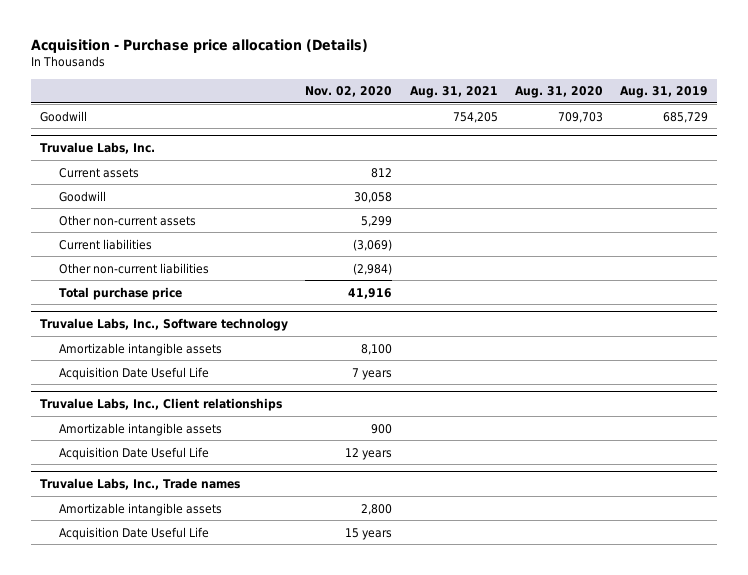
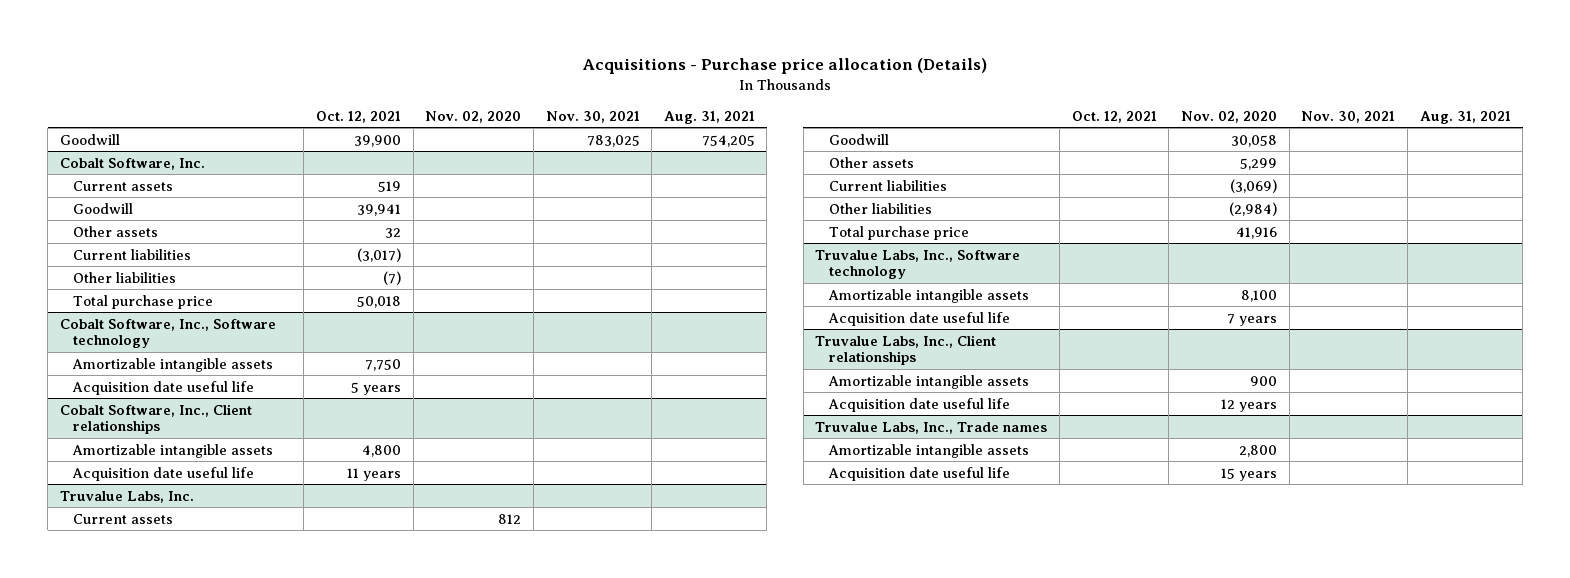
- Acquisition - Purchase price allocation (Details)
+ Acquisitions - Purchase price allocation (Details)
- | Nov. 02, 2020 | Aug. 31, 2021 | Aug. 31, 2020 | Aug. 31, 2019
+ | Oct. 12, 2021 | Nov. 02, 2020 | Nov. 30, 2021 | Aug. 31, 2021
+ Cobalt Software, Inc.
+ Current assets | 519 | | |
+ Goodwill | 39,941 | | |
+ Other assets | 32 | | |
+ Current liabilities | (3,017) | | |
+ Other liabilities | (7) | | |
+ Total purchase price | 50,018 | | |
+ Cobalt Software, Inc., Software technology
+ Amortizable intangible assets | 7,750 | | |
+ Acquisition date useful life | 5 years | | |
+ Cobalt Software, Inc., Client relationships
+ Amortizable intangible assets | 4,800 | | |
+ Acquisition date useful life | 11 years | | |
@ Truvalue Labs, Inc.
- Other non-current assets | 5,299 | | |
+ Other assets | | 5,299 | |
- Other non-current liabilities | (2,984) | | |
+ Other liabilities | | (2,984) | |
@ Truvalue Labs, Inc., Software technology
- Acquisition Date Useful Life | 7 years | | |
+ Acquisition date useful life | | 7 years | |
@ Truvalue Labs, Inc., Client relationships
- Acquisition Date Useful Life | 12 years | | |
+ Acquisition date useful life | | 12 years | |
@ Truvalue Labs, Inc., Trade names
- Acquisition Date Useful Life | 15 years | | |
+ Acquisition date useful life | | 15 years | |

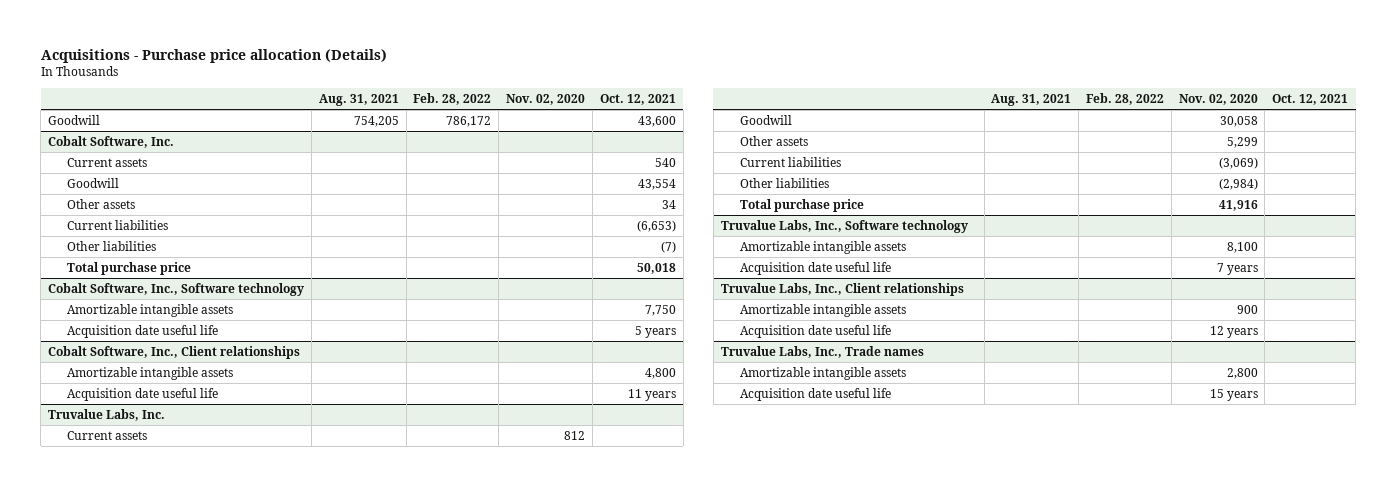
- | Oct. 12, 2021 | Nov. 02, 2020 | Nov. 30, 2021 | Aug. 31, 2021
+ | Aug. 31, 2021 | Feb. 28, 2022 | Nov. 02, 2020 | Oct. 12, 2021
- Goodwill | 39,900 | | 783,025 | 754,205
+ Goodwill | 754,205 | 786,172 | | 43,600
@ Cobalt Software, Inc.
- Current assets | 519 | | |
- Goodwill | 39,941 | | |
- Other assets | 32 | | |
- Current liabilities | (3,017) | | |
+ Current assets | | | | 540
+ Goodwill | | | | 43,554
+ Other assets | | | | 34
+ Current liabilities | | | | (6,653)

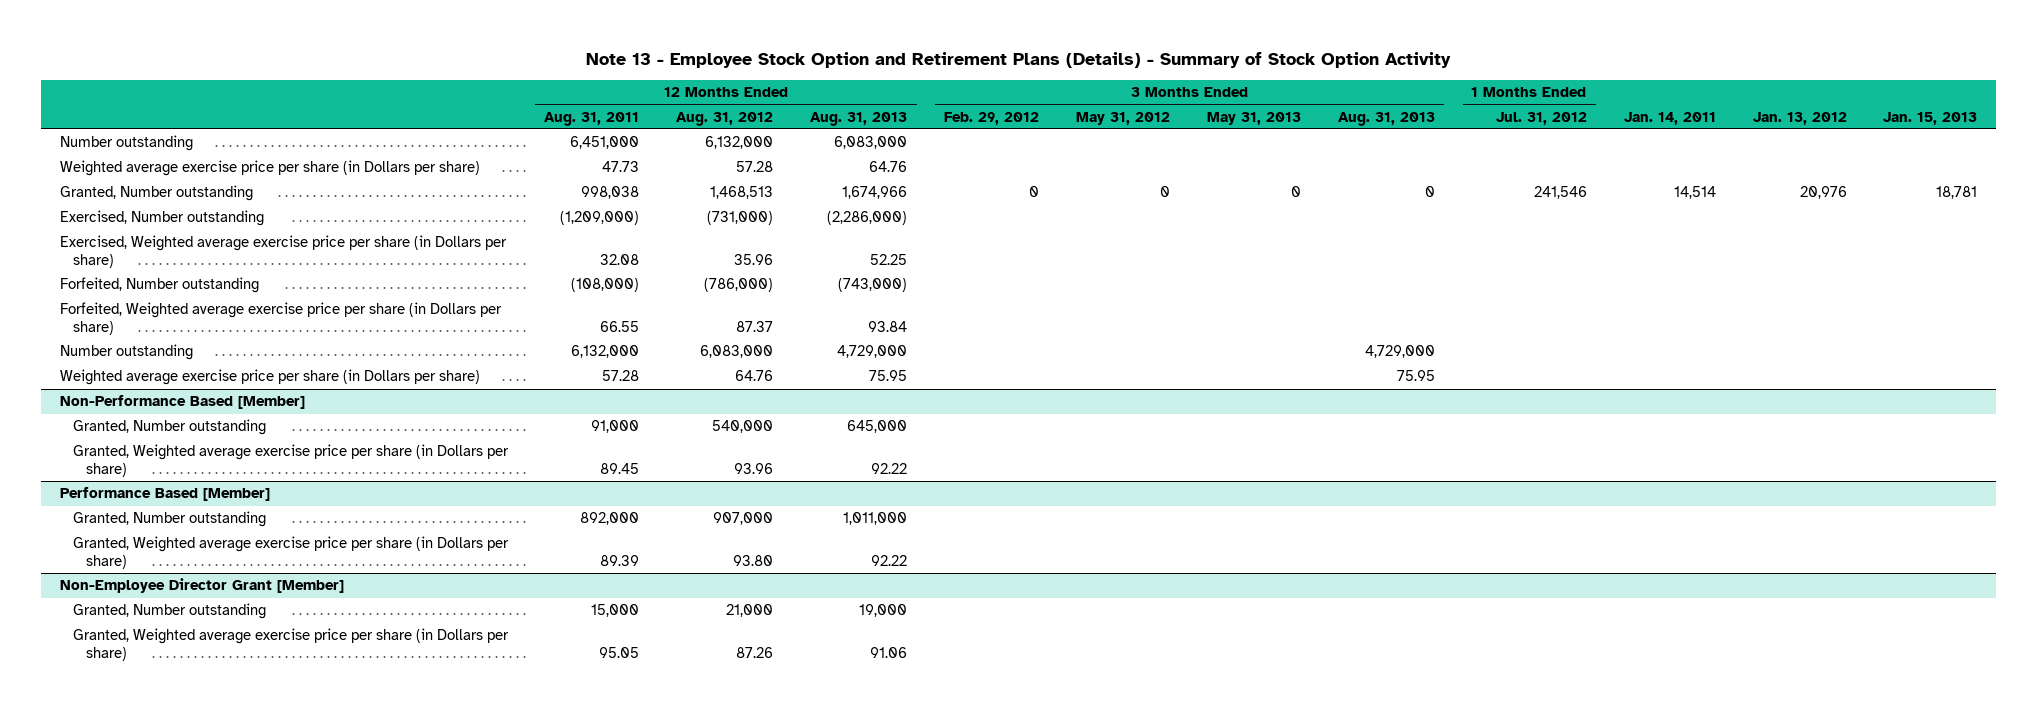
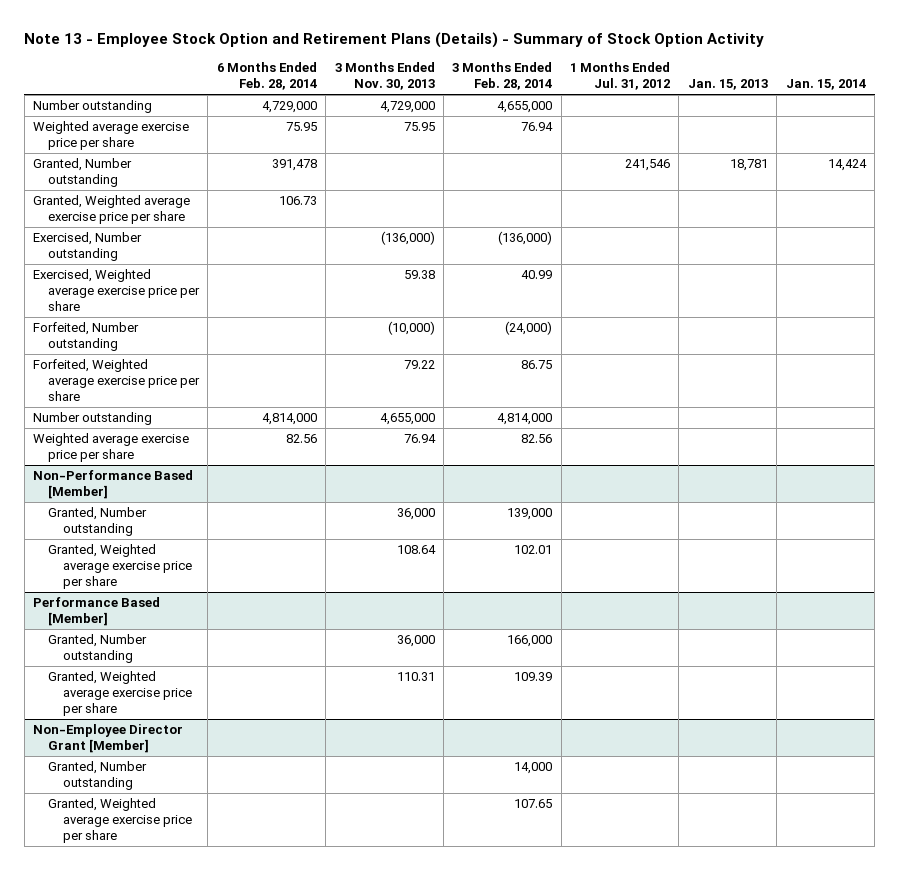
- | 12 Months Ended Aug. 31, 2011 | 12 Months Ended Aug. 31, 2012 | 12 Months Ended Aug. 31, 2013 | 3 Months Ended Feb. 29, 2012 | 3 Months Ended May 31, 2012 | 3 Months Ended May 31, 2013 | 3 Months Ended Aug. 31, 2013 | 1 Months Ended Jul. 31, 2012 | Jan. 14, 2011 | Jan. 13, 2012 | Jan. 15, 2013
+ | 6 Months Ended Feb. 28, 2014 | 3 Months Ended Nov. 30, 2013 | 3 Months Ended Feb. 28, 2014 | 1 Months Ended Jul. 31, 2012 | Jan. 15, 2013 | Jan. 15, 2014
- Weighted average exercise price per share (in Dollars per share) | 47.73 | 57.28 | 64.76 | | | | | | | |
+ Weighted average exercise price per share | 75.95 | 75.95 | 76.94 | | |
+ Granted, Weighted average exercise price per share | 106.73 | | | | |
- Exercised, Weighted average exercise price per share (in Dollars per share) | 32.08 | 35.96 | 52.25 | | | | | | | |
+ Exercised, Weighted average exercise price per share | | 59.38 | 40.99 | | |
- Forfeited, Weighted average exercise price per share (in Dollars per share) | 66.55 | 87.37 | 93.84 | | | | | | | |
+ Forfeited, Weighted average exercise price per share | | 79.22 | 86.75 | | |
- Weighted average exercise price per share (in Dollars per share) | 57.28 | 64.76 | 75.95 | | | | 75.95 | | | |
+ Weighted average exercise price per share | 82.56 | 76.94 | 82.56 | | |
@ Non-Performance Based [Member]
- Granted, Weighted average exercise price per share (in Dollars per share) | 89.45 | 93.96 | 92.22 | | | | | | | |
+ Granted, Weighted average exercise price per share | | 108.64 | 102.01 | | |
@ Performance Based [Member]
- Granted, Weighted average exercise price per share (in Dollars per share) | 89.39 | 93.80 | 92.22 | | | | | | | |
+ Granted, Weighted average exercise price per share | | 110.31 | 109.39 | | |
@ Non-Employee Director Grant [Member]
- Granted, Weighted average exercise price per share (in Dollars per share) | 95.05 | 87.26 | 91.06 | | | | | | | |
+ Granted, Weighted average exercise price per share | | | 107.65 | | |

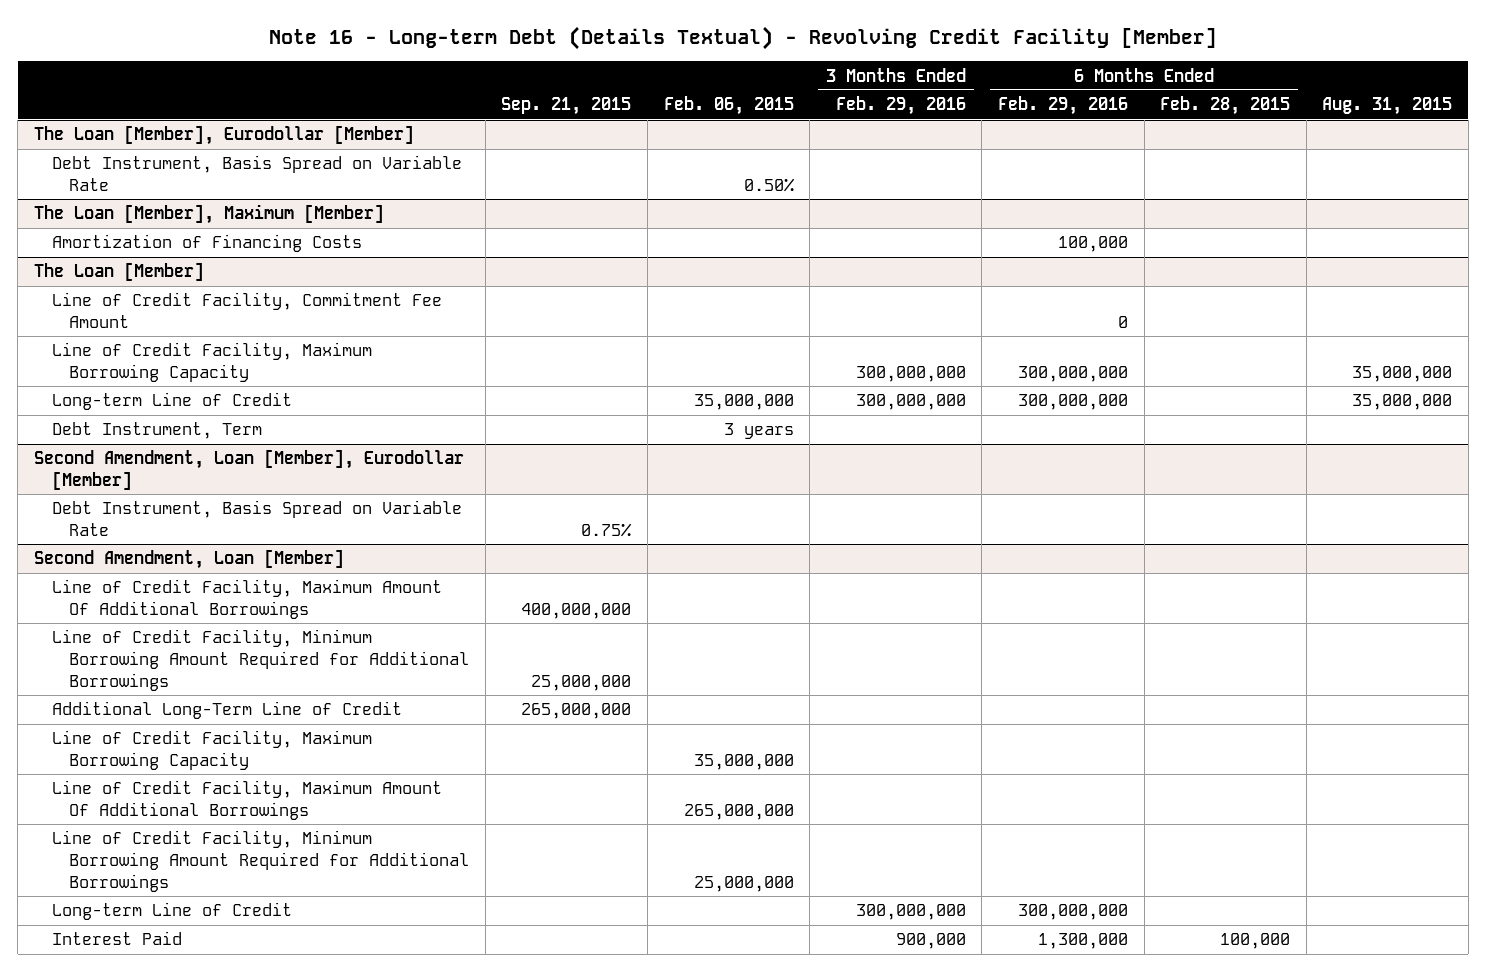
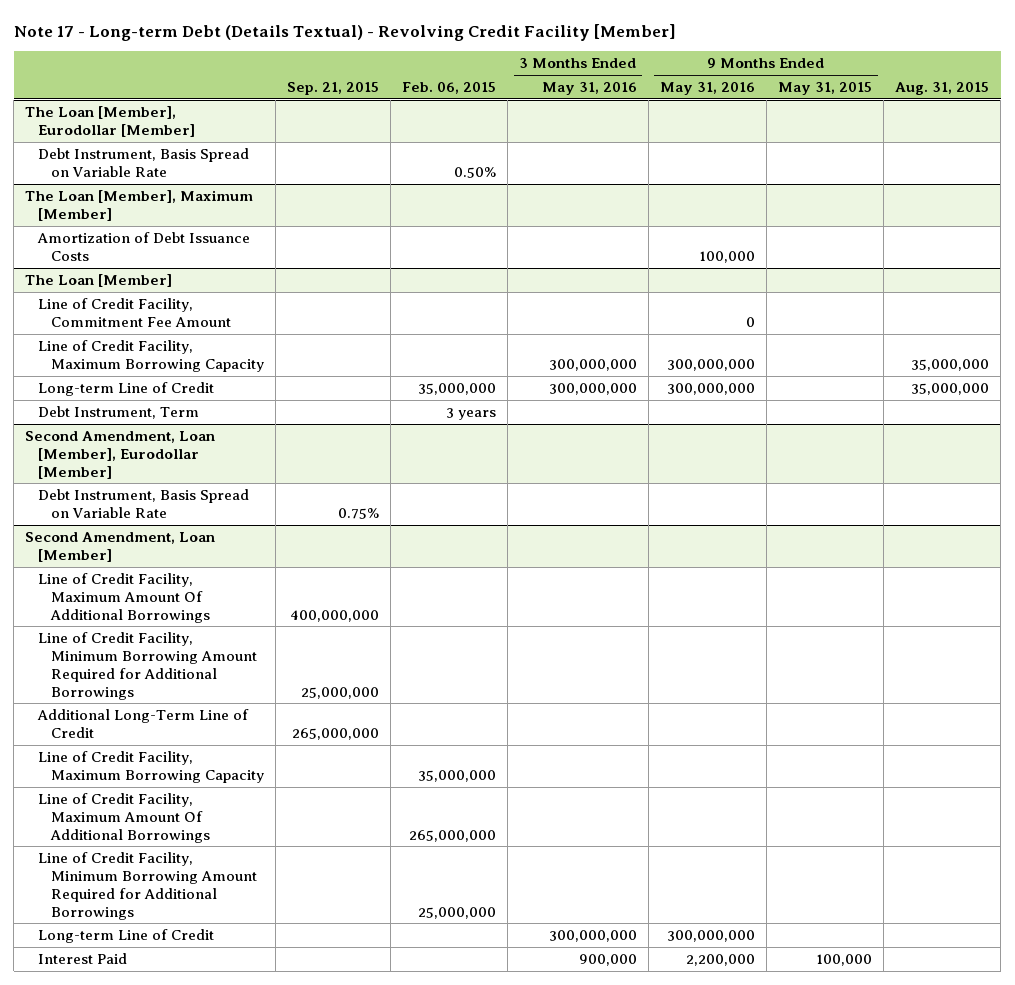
- Note 16 - Long-term Debt (Details Textual) - Revolving Credit Facility [Member]
+ Note 17 - Long-term Debt (Details Textual) - Revolving Credit Facility [Member]
- | Sep. 21, 2015 | Feb. 06, 2015 | 3 Months Ended Feb. 29, 2016 | 6 Months Ended Feb. 29, 2016 | 6 Months Ended Feb. 28, 2015 | Aug. 31, 2015
+ | Sep. 21, 2015 | Feb. 06, 2015 | 3 Months Ended May 31, 2016 | 9 Months Ended May 31, 2016 | 9 Months Ended May 31, 2015 | Aug. 31, 2015
@ The Loan [Member], Maximum [Member]
- Amortization of Financing Costs | | | | 100,000 | |
+ Amortization of Debt Issuance Costs | | | | 100,000 | |

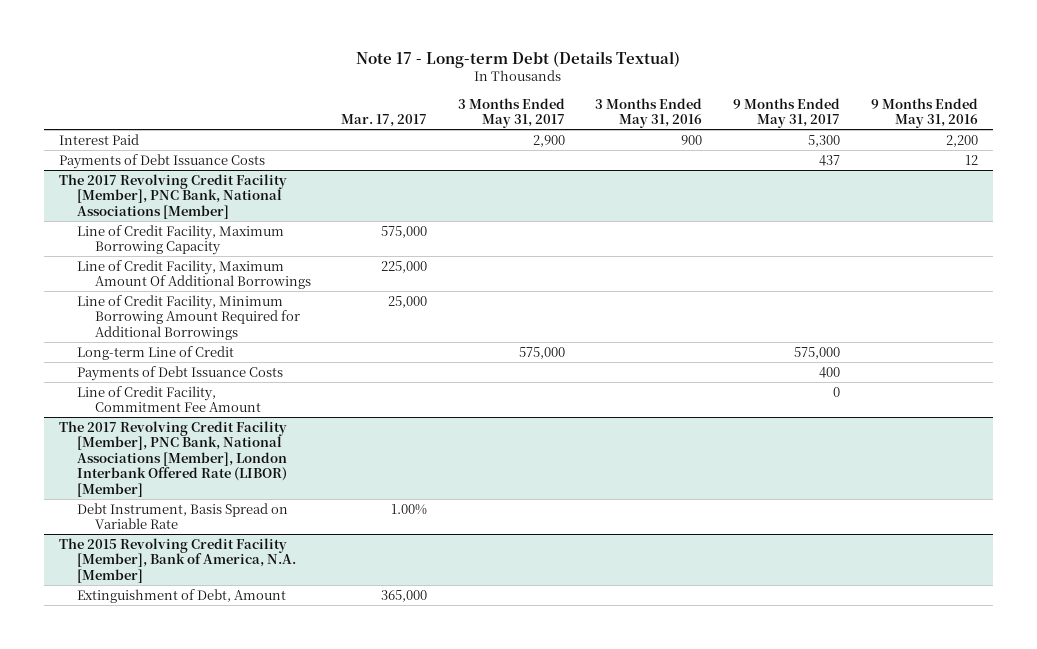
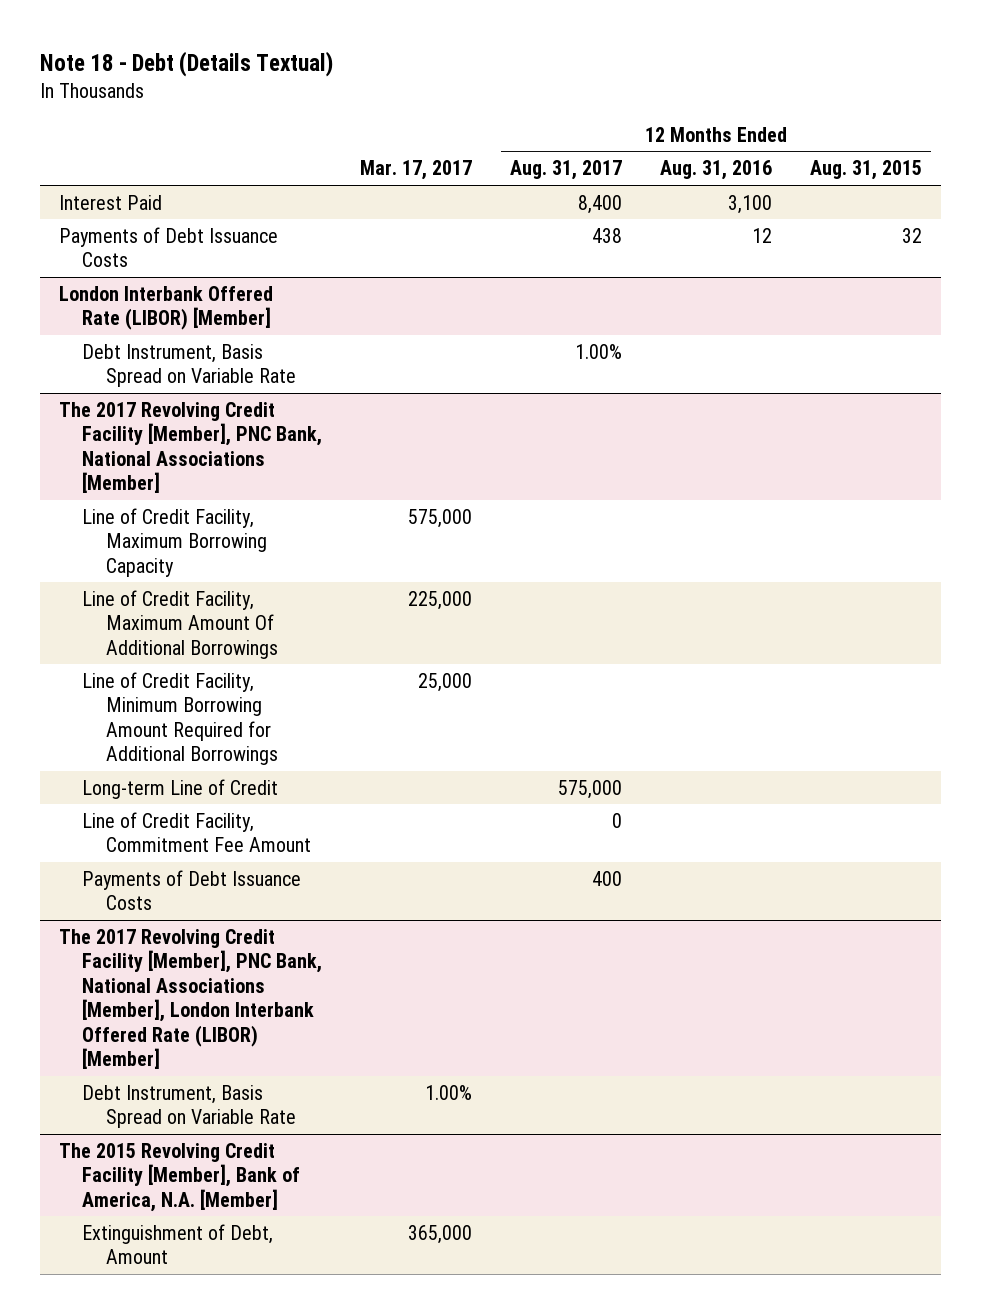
- Note 17 - Long-term Debt (Details Textual)
+ Note 18 - Debt (Details Textual)
- | Mar. 17, 2017 | 3 Months Ended May 31, 2017 | 3 Months Ended May 31, 2016 | 9 Months Ended May 31, 2017 | 9 Months Ended May 31, 2016
+ | Mar. 17, 2017 | 12 Months Ended Aug. 31, 2017 | 12 Months Ended Aug. 31, 2016 | 12 Months Ended Aug. 31, 2015
+ London Interbank Offered Rate (LIBOR) [Member]
+ Debt Instrument, Basis Spread on Variable Rate | | 1.00% | |
@ The 2017 Revolving Credit Facility [Member], PNC Bank, National Associations [Member]
moved down: Payments of Debt Issuance Costs | | 400 | |

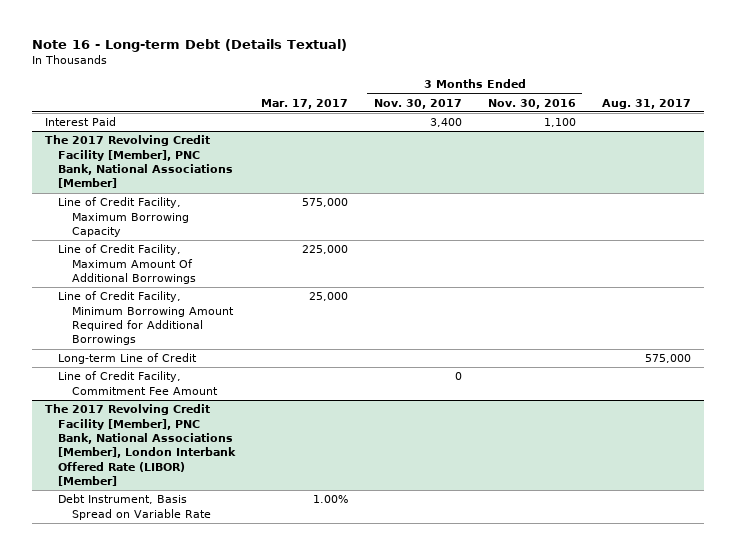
- Note 18 - Debt (Details Textual)
+ Note 16 - Long-term Debt (Details Textual)
- | Mar. 17, 2017 | 12 Months Ended Aug. 31, 2017 | 12 Months Ended Aug. 31, 2016 | 12 Months Ended Aug. 31, 2015
+ | Mar. 17, 2017 | 3 Months Ended Nov. 30, 2017 | 3 Months Ended Nov. 30, 2016 | Aug. 31, 2017
- Payments of Debt Issuance Costs | | 438 | 12 | 32
- London Interbank Offered Rate (LIBOR) [Member]
- Debt Instrument, Basis Spread on Variable Rate | | 1.00% | |
@ The 2017 Revolving Credit Facility [Member], PNC Bank, National Associations [Member]
- Payments of Debt Issuance Costs | | 400 | |
- The 2015 Revolving Credit Facility [Member], Bank of America, N.A. [Member]
- Extinguishment of Debt, Amount | 365,000 | | |

